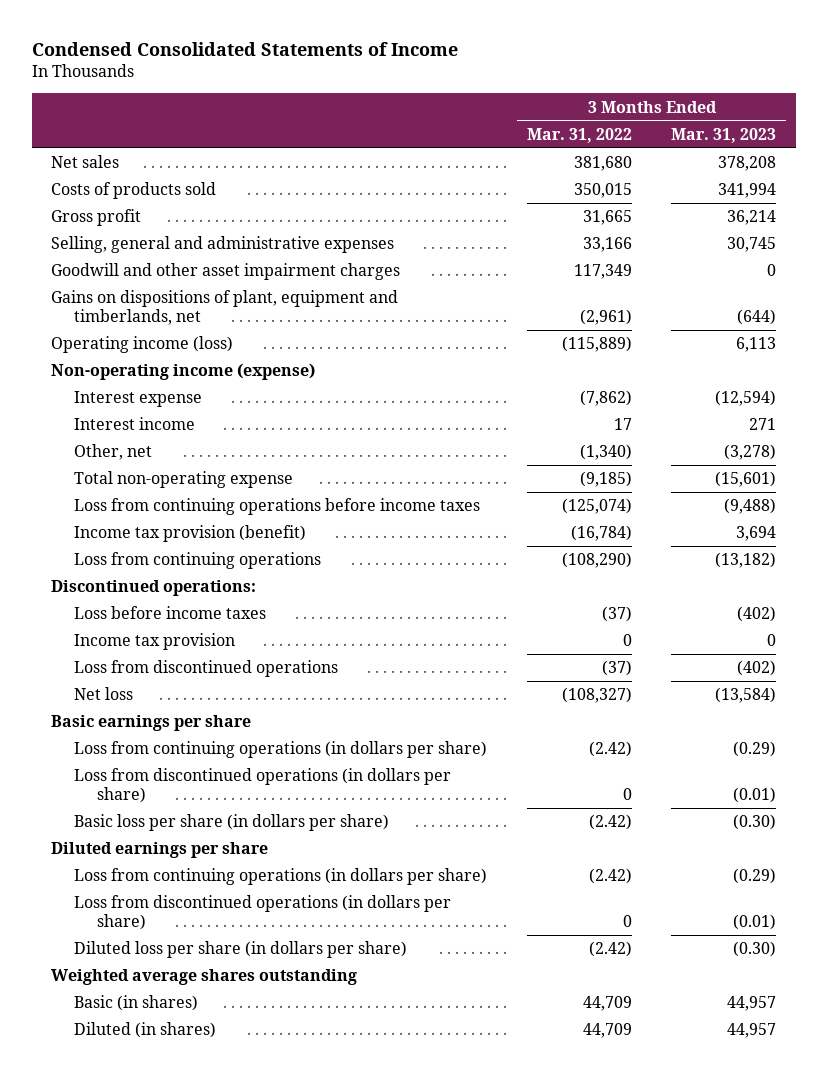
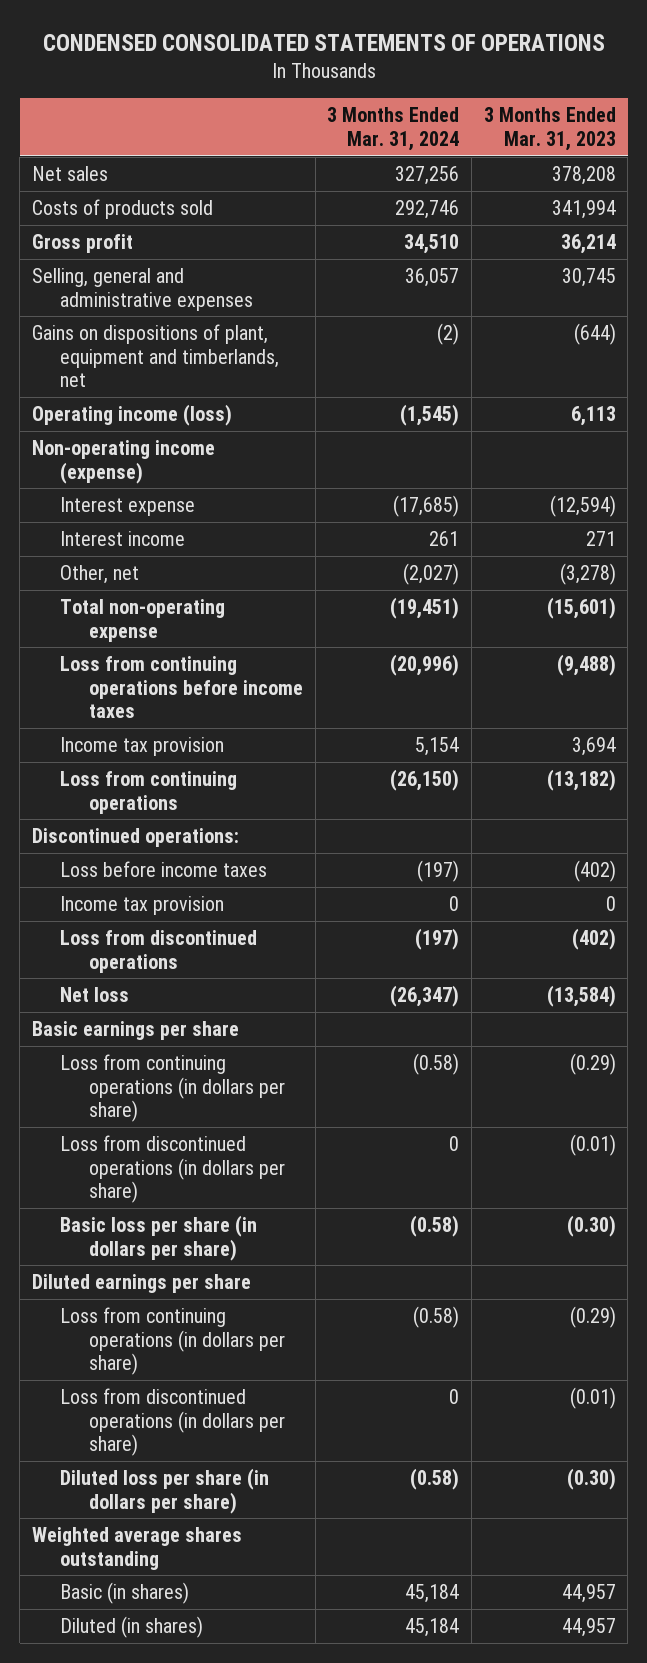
- Condensed Consolidated Statements of Income
+ CONDENSED CONSOLIDATED STATEMENTS OF OPERATIONS
- | 3 Months Ended Mar. 31, 2022 | 3 Months Ended Mar. 31, 2023
+ | 3 Months Ended Mar. 31, 2024 | 3 Months Ended Mar. 31, 2023
- Goodwill and other asset impairment charges | 117,349 | 0
- Income tax provision (benefit) | (16,784) | 3,694
+ Income tax provision | 5,154 | 3,694

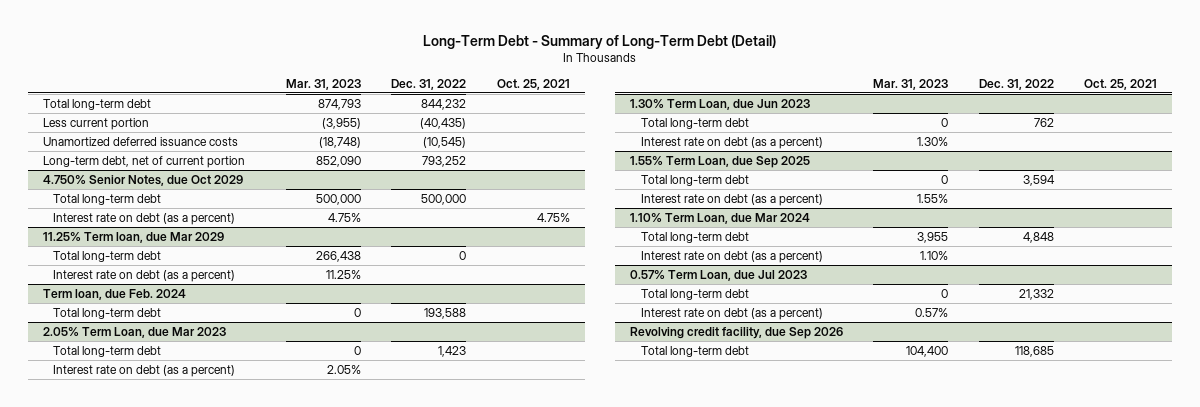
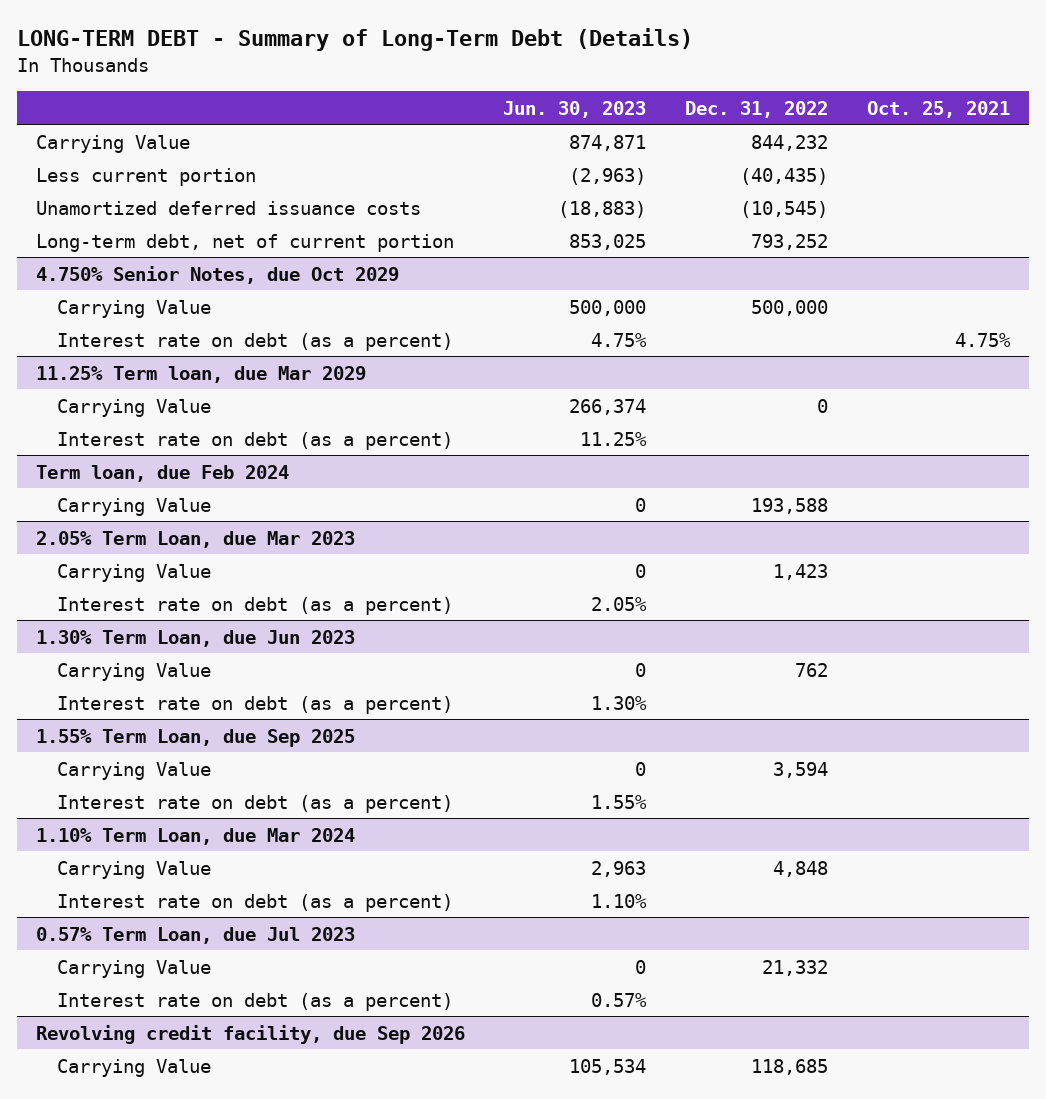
- Long-Term Debt - Summary of Long-Term Debt (Detail)
+ LONG-TERM DEBT - Summary of Long-Term Debt (Details)
- | Mar. 31, 2023 | Dec. 31, 2022 | Oct. 25, 2021
+ | Jun. 30, 2023 | Dec. 31, 2022 | Oct. 25, 2021
- Total long-term debt | 874,793 | 844,232 |
+ Carrying Value | 874,871 | 844,232 |
@ 4.750% Senior Notes, due Oct 2029
- Total long-term debt | 500,000 | 500,000 |
+ Carrying Value | 500,000 | 500,000 |
@ 11.25% Term loan, due Mar 2029
- Total long-term debt | 266,438 | 0 |
+ Carrying Value | 266,374 | 0 |
- Term loan, due Feb. 2024
- Total long-term debt | 0 | 193,588 |
+ Term loan, due Feb 2024
+ Carrying Value | 0 | 193,588 |
@ 2.05% Term Loan, due Mar 2023
- Total long-term debt | 0 | 1,423 |
+ Carrying Value | 0 | 1,423 |
@ 1.30% Term Loan, due Jun 2023
- Total long-term debt | 0 | 762 |
+ Carrying Value | 0 | 762 |
@ 1.55% Term Loan, due Sep 2025
- Total long-term debt | 0 | 3,594 |
+ Carrying Value | 0 | 3,594 |
@ 1.10% Term Loan, due Mar 2024
- Total long-term debt | 3,955 | 4,848 |
+ Carrying Value | 2,963 | 4,848 |
@ 0.57% Term Loan, due Jul 2023
- Total long-term debt | 0 | 21,332 |
+ Carrying Value | 0 | 21,332 |
@ Revolving credit facility, due Sep 2026
- Total long-term debt | 104,400 | 118,685 |
+ Carrying Value | 105,534 | 118,685 |

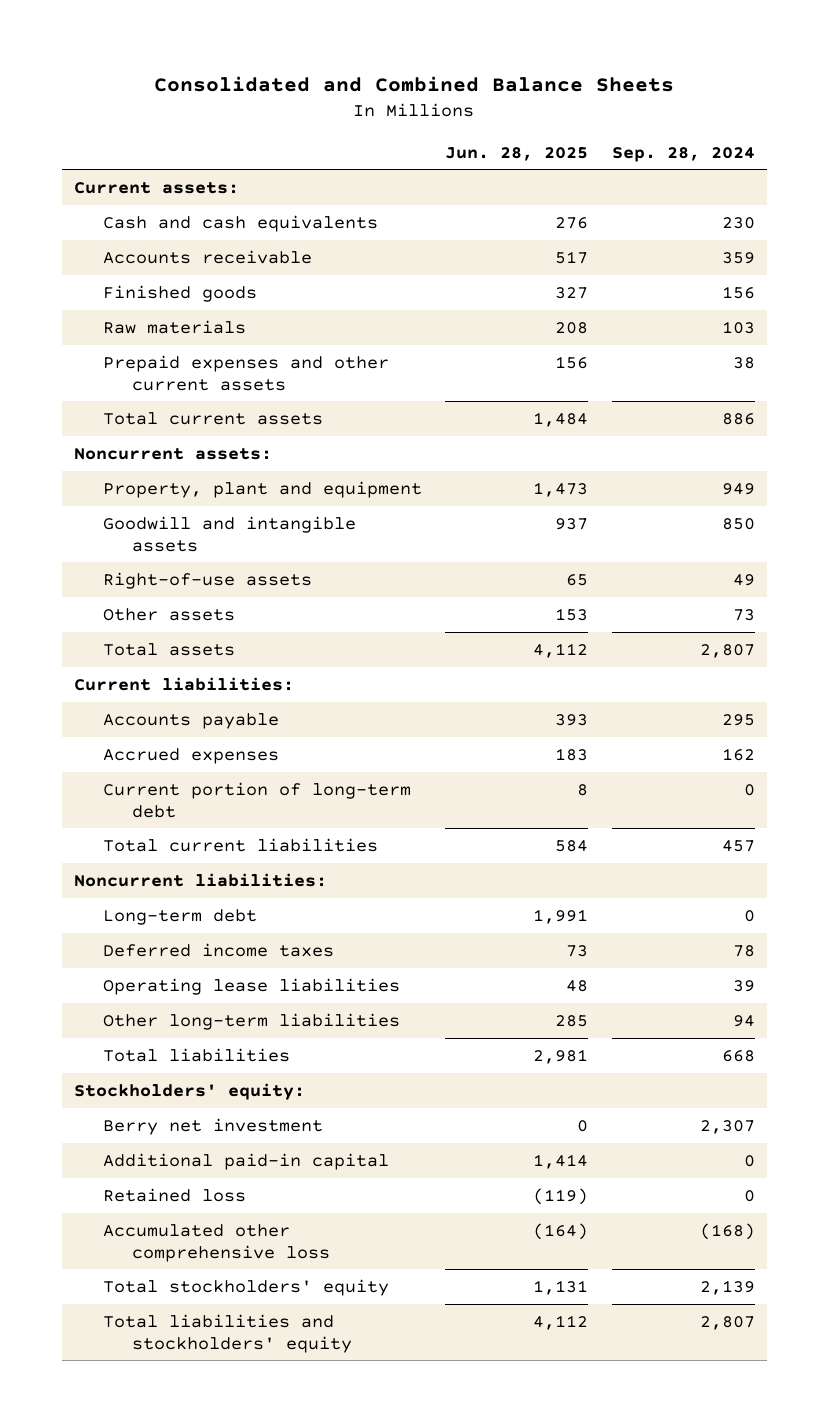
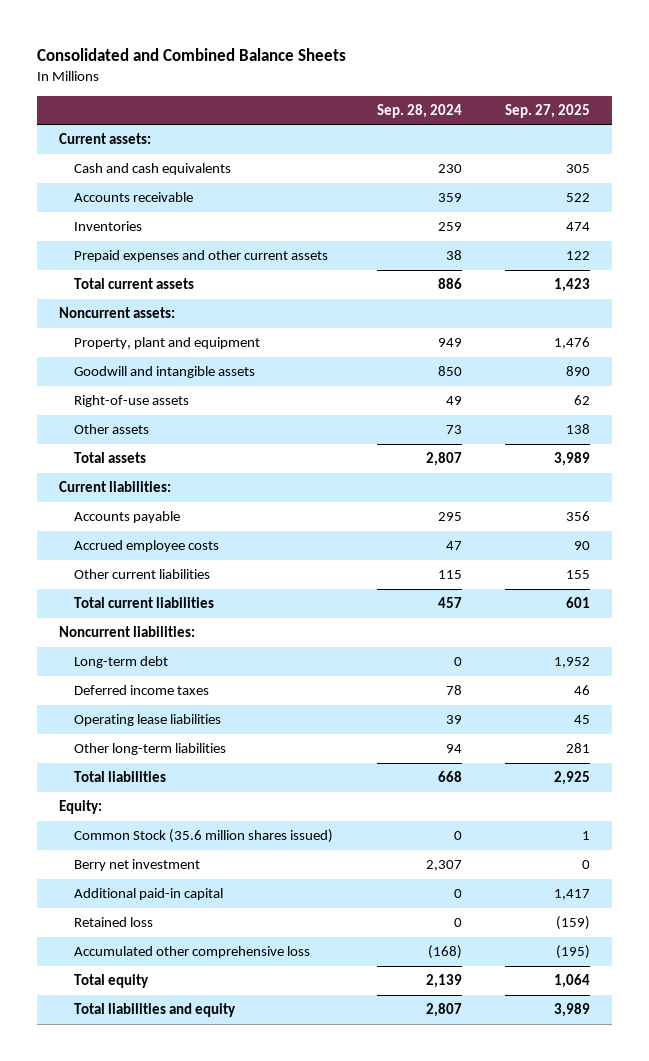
- | Jun. 28, 2025 | Sep. 28, 2024
+ | Sep. 28, 2024 | Sep. 27, 2025
- Finished goods | 327 | 156
- Raw materials | 208 | 103
+ Inventories | 259 | 474
- Accrued expenses | 183 | 162
- Current portion of long-term debt | 8 | 0
+ Accrued employee costs | 47 | 90
+ Other current liabilities | 115 | 155
- Stockholders' equity:
+ Equity:
+ Common Stock (35.6 million shares issued) | 0 | 1
- Total stockholders' equity | 1,131 | 2,139
- Total liabilities and stockholders' equity | 4,112 | 2,807
+ Total equity | 2,139 | 1,064
+ Total liabilities and equity | 2,807 | 3,989

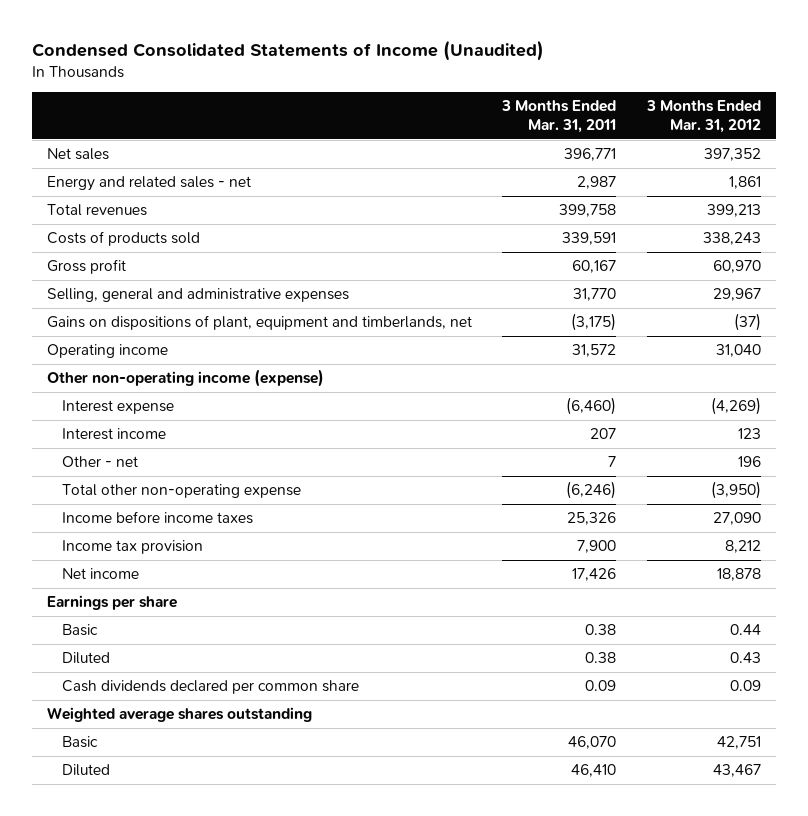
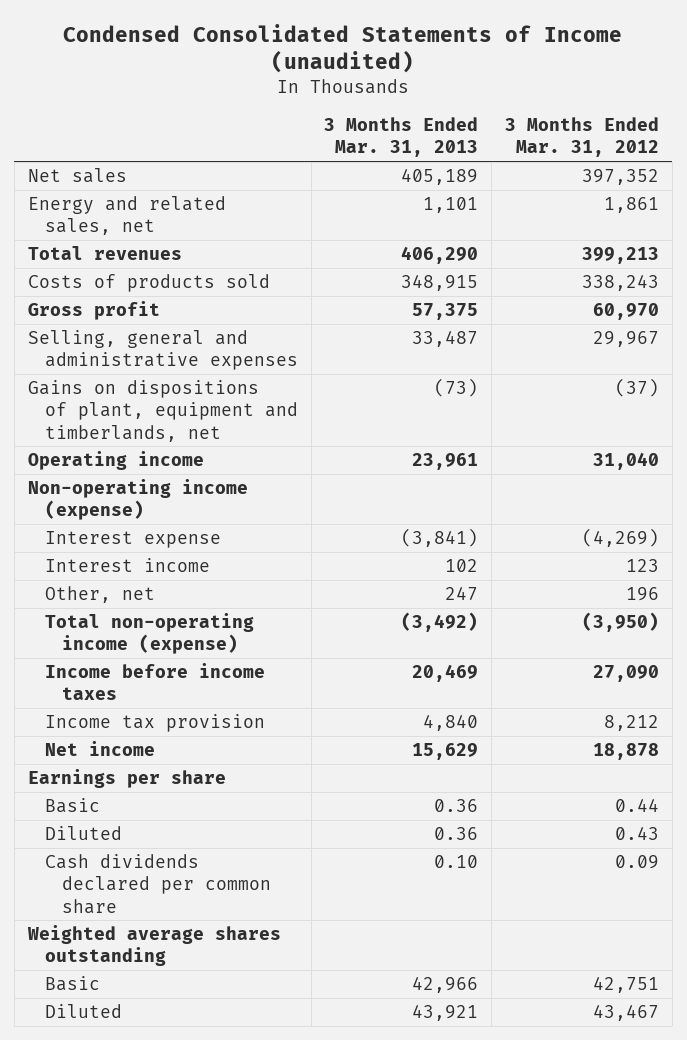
- Condensed Consolidated Statements of Income (Unaudited)
+ Condensed Consolidated Statements of Income (unaudited)
- | 3 Months Ended Mar. 31, 2011 | 3 Months Ended Mar. 31, 2012
+ | 3 Months Ended Mar. 31, 2013 | 3 Months Ended Mar. 31, 2012
- Energy and related sales - net | 2,987 | 1,861
+ Energy and related sales, net | 1,101 | 1,861
- Other non-operating income (expense)
+ Non-operating income (expense)
- Other - net | 7 | 196
- Total other non-operating expense | (6,246) | (3,950)
+ Other, net | 247 | 196
+ Total non-operating income (expense) | (3,492) | (3,950)

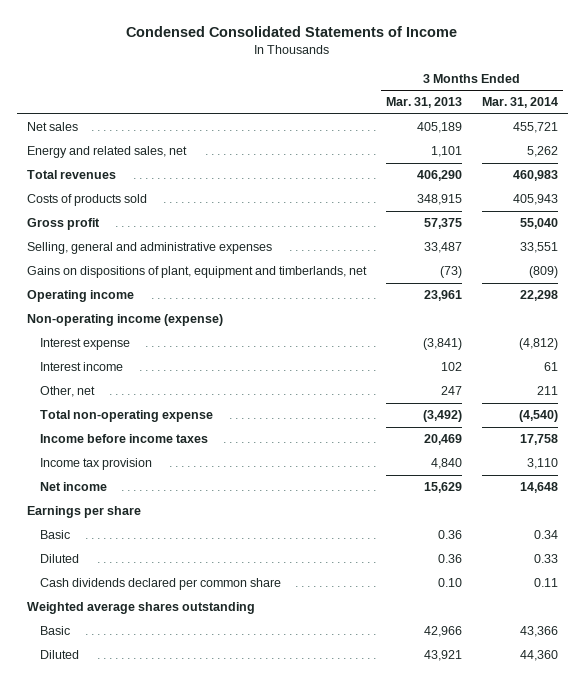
- Condensed Consolidated Statements of Income (unaudited)
+ Condensed Consolidated Statements of Income
- | 3 Months Ended Mar. 31, 2013 | 3 Months Ended Mar. 31, 2012
+ | 3 Months Ended Mar. 31, 2013 | 3 Months Ended Mar. 31, 2014
- Total non-operating income (expense) | (3,492) | (3,950)
+ Total non-operating expense | (3,492) | (4,540)

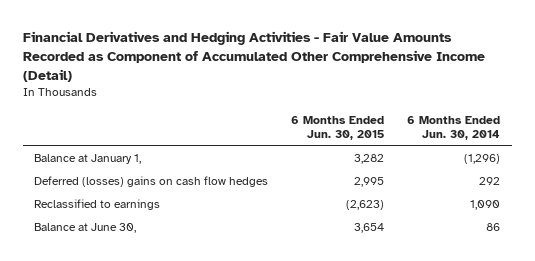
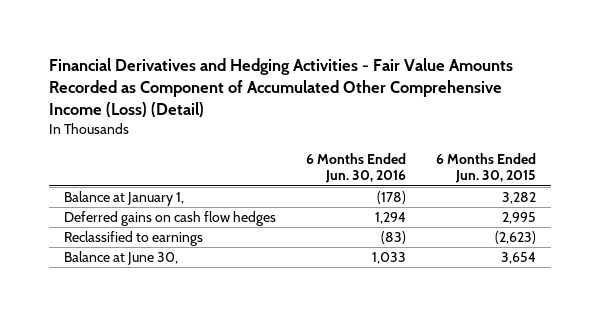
- Financial Derivatives and Hedging Activities - Fair Value Amounts Recorded as Component of Accumulated Other Comprehensive Income (Detail)
+ Financial Derivatives and Hedging Activities - Fair Value Amounts Recorded as Component of Accumulated Other Comprehensive Income (Loss) (Detail)
- | 6 Months Ended Jun. 30, 2015 | 6 Months Ended Jun. 30, 2014
+ | 6 Months Ended Jun. 30, 2016 | 6 Months Ended Jun. 30, 2015
- Deferred (losses) gains on cash flow hedges | 2,995 | 292
+ Deferred gains on cash flow hedges | 1,294 | 2,995

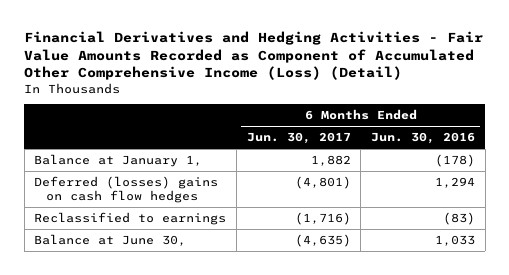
- | 6 Months Ended Jun. 30, 2016 | 6 Months Ended Jun. 30, 2015
+ | 6 Months Ended Jun. 30, 2017 | 6 Months Ended Jun. 30, 2016
- Deferred gains on cash flow hedges | 1,294 | 2,995
+ Deferred (losses) gains on cash flow hedges | (4,801) | 1,294

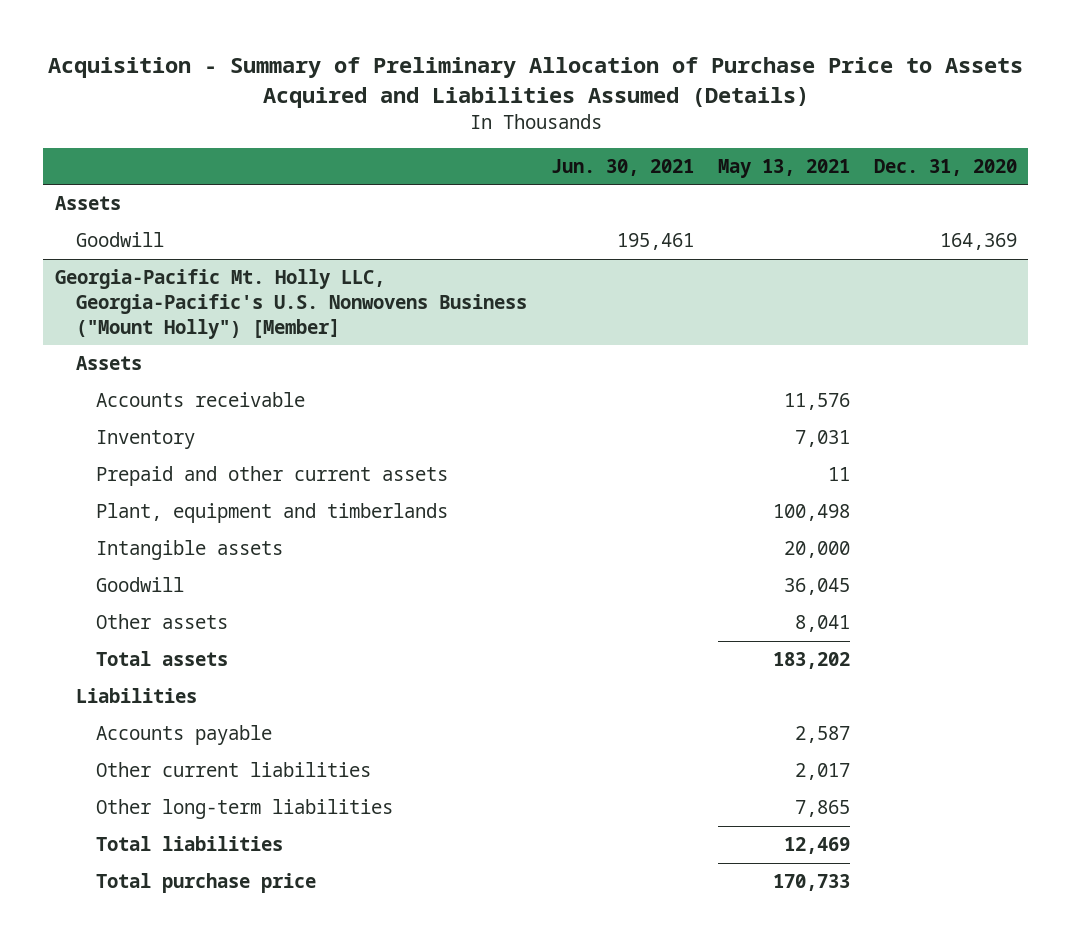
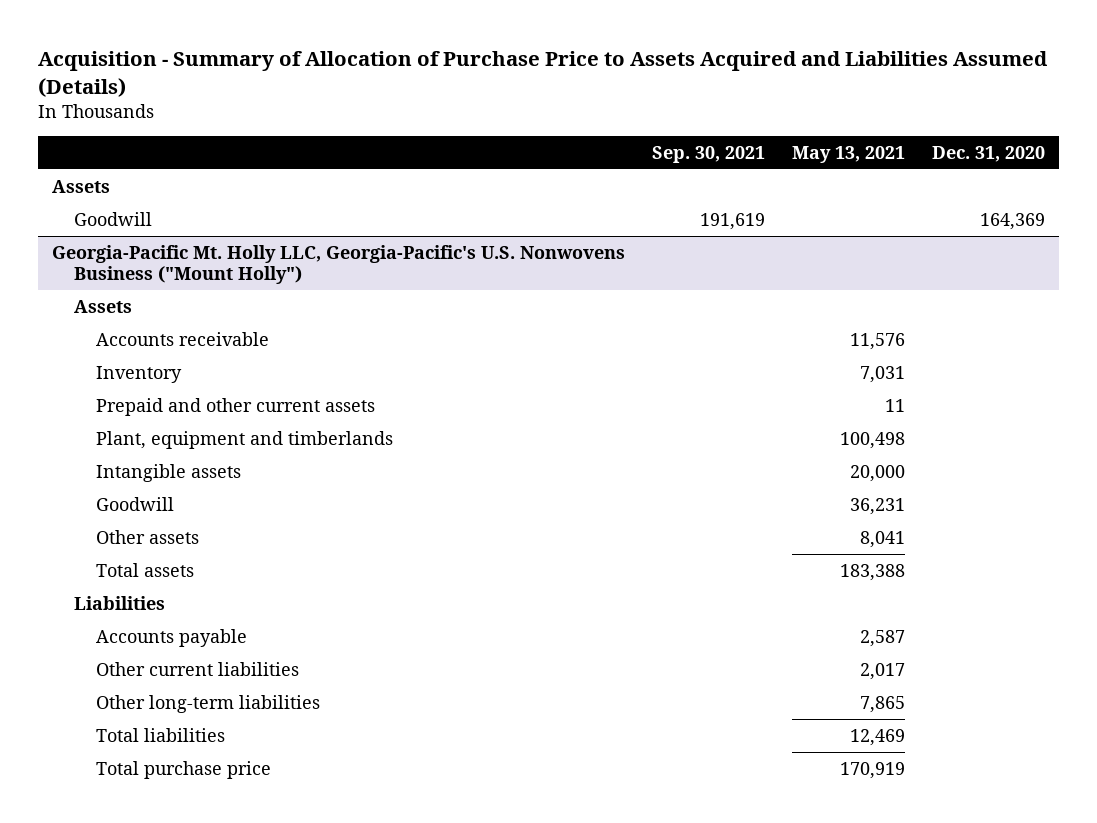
- Acquisition - Summary of Preliminary Allocation of Purchase Price to Assets Acquired and Liabilities Assumed (Details)
+ Acquisition - Summary of Allocation of Purchase Price to Assets Acquired and Liabilities Assumed (Details)
- | Jun. 30, 2021 | May 13, 2021 | Dec. 31, 2020
+ | Sep. 30, 2021 | May 13, 2021 | Dec. 31, 2020
- Georgia-Pacific Mt. Holly LLC, Georgia-Pacific's U.S. Nonwovens Business ("Mount Holly") [Member]
+ Georgia-Pacific Mt. Holly LLC, Georgia-Pacific's U.S. Nonwovens Business ("Mount Holly")
- Goodwill | | 36,045 |
+ Goodwill | | 36,231 |
- Total assets | | 183,202 |
+ Total assets | | 183,388 |
- Total purchase price | | 170,733 |
+ Total purchase price | | 170,919 |

